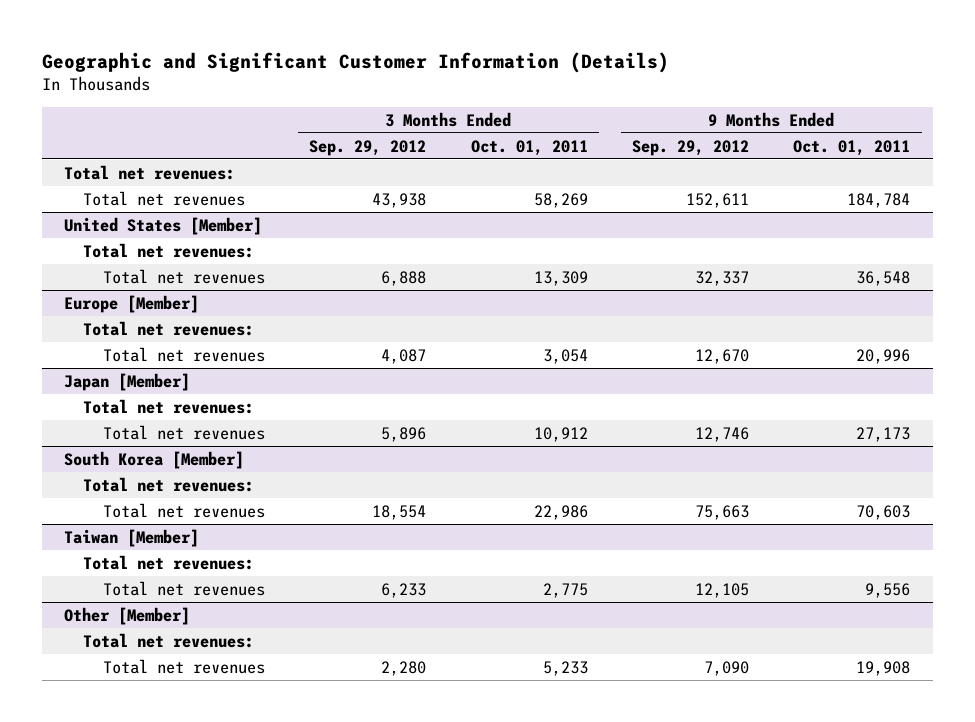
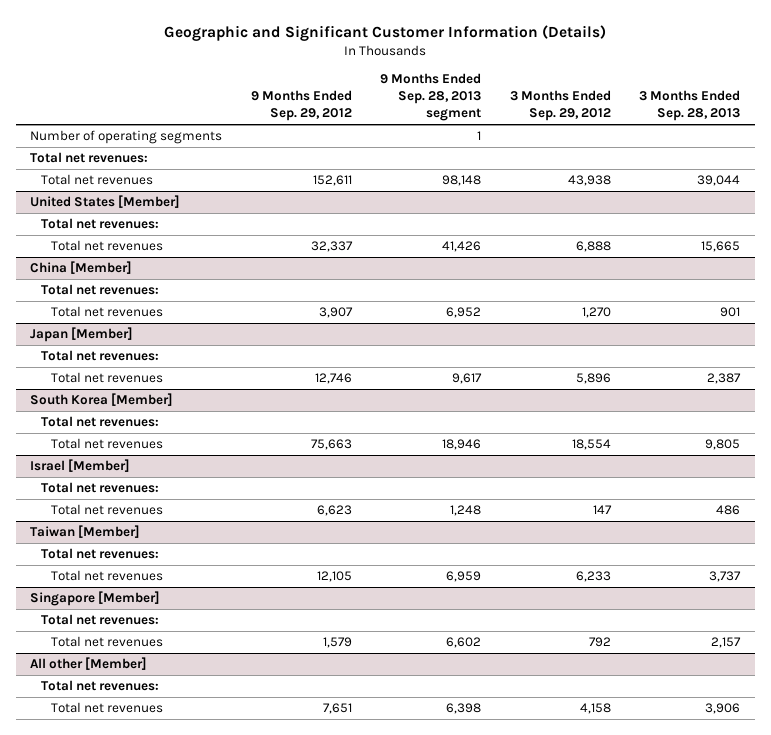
- | 3 Months Ended Sep. 29, 2012 | 3 Months Ended Oct. 01, 2011 | 9 Months Ended Sep. 29, 2012 | 9 Months Ended Oct. 01, 2011
+ | 9 Months Ended Sep. 29, 2012 | 9 Months Ended Sep. 28, 2013 segment | 3 Months Ended Sep. 29, 2012 | 3 Months Ended Sep. 28, 2013
+ Number of operating segments | | 1 | |
- Europe [Member]
+ China [Member]
- Total net revenues | 4,087 | 3,054 | 12,670 | 20,996
+ Total net revenues | 3,907 | 6,952 | 1,270 | 901
+ Israel [Member]
+ Total net revenues:
+ Total net revenues | 6,623 | 1,248 | 147 | 486
- Other [Member]
+ Singapore [Member]
- Total net revenues | 2,280 | 5,233 | 7,090 | 19,908
+ Total net revenues | 1,579 | 6,602 | 792 | 2,157
+ All other [Member]
+ Total net revenues:
+ Total net revenues | 7,651 | 6,398 | 4,158 | 3,906

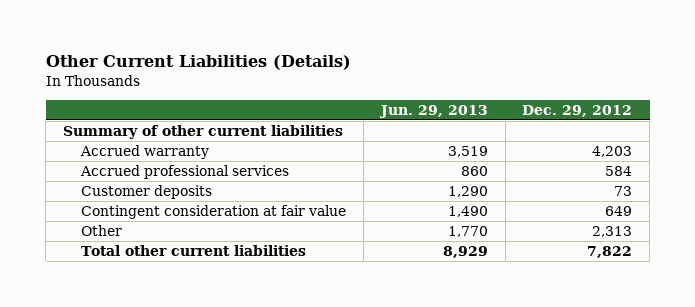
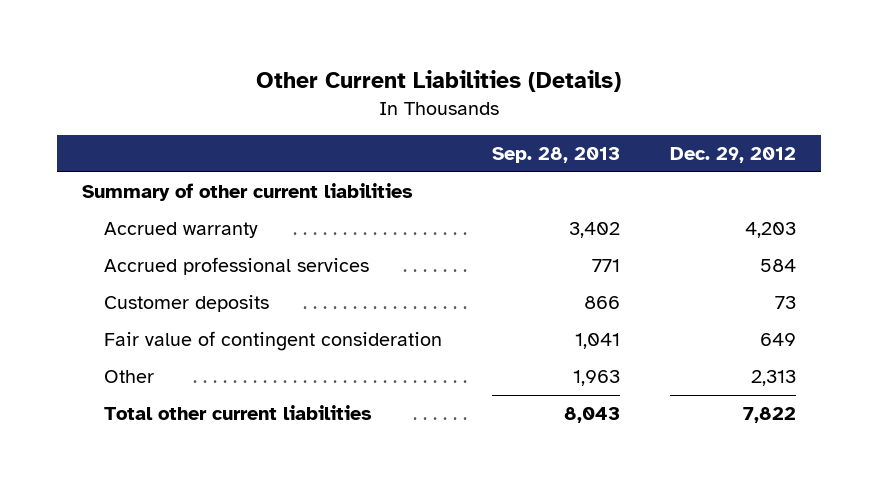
- | Jun. 29, 2013 | Dec. 29, 2012
+ | Sep. 28, 2013 | Dec. 29, 2012
- Contingent consideration at fair value | 1,490 | 649
+ Fair value of contingent consideration | 1,041 | 649

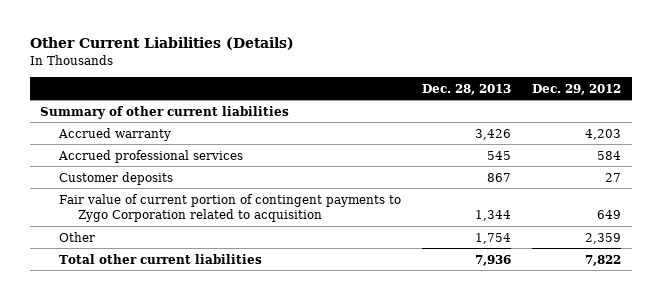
- | Sep. 28, 2013 | Dec. 29, 2012
+ | Dec. 28, 2013 | Dec. 29, 2012
- Customer deposits | 866 | 73
- Fair value of contingent consideration | 1,041 | 649
- Other | 1,963 | 2,313
+ Customer deposits | 867 | 27
+ Fair value of current portion of contingent payments to Zygo Corporation related to acquisition | 1,344 | 649
+ Other | 1,754 | 2,359

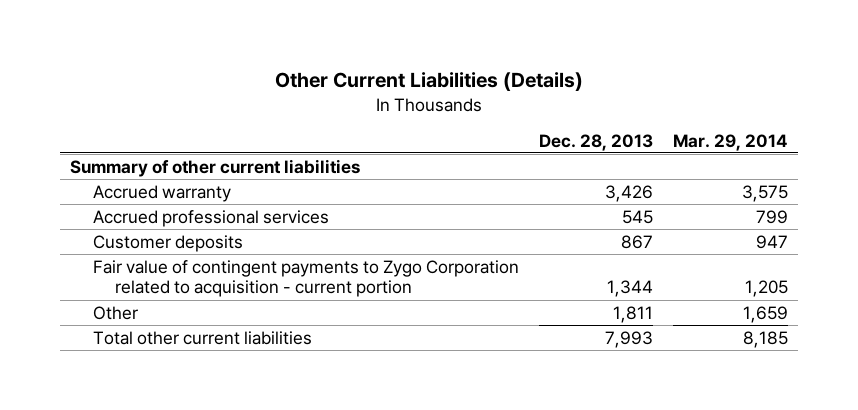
- | Dec. 28, 2013 | Dec. 29, 2012
+ | Dec. 28, 2013 | Mar. 29, 2014
- Fair value of current portion of contingent payments to Zygo Corporation related to acquisition | 1,344 | 649
- Other | 1,754 | 2,359
- Total other current liabilities | 7,936 | 7,822
+ Fair value of contingent payments to Zygo Corporation related to acquisition - current portion | 1,344 | 1,205
+ Other | 1,811 | 1,659
+ Total other current liabilities | 7,993 | 8,185

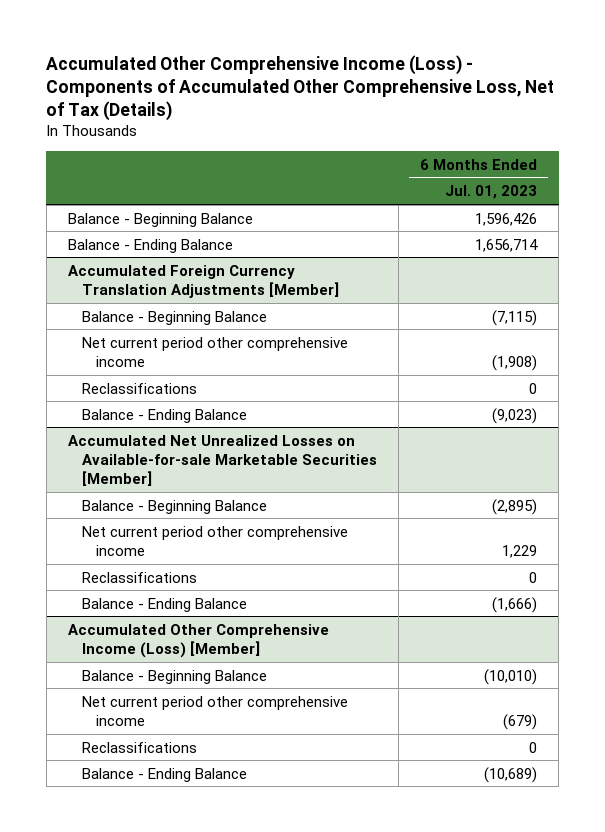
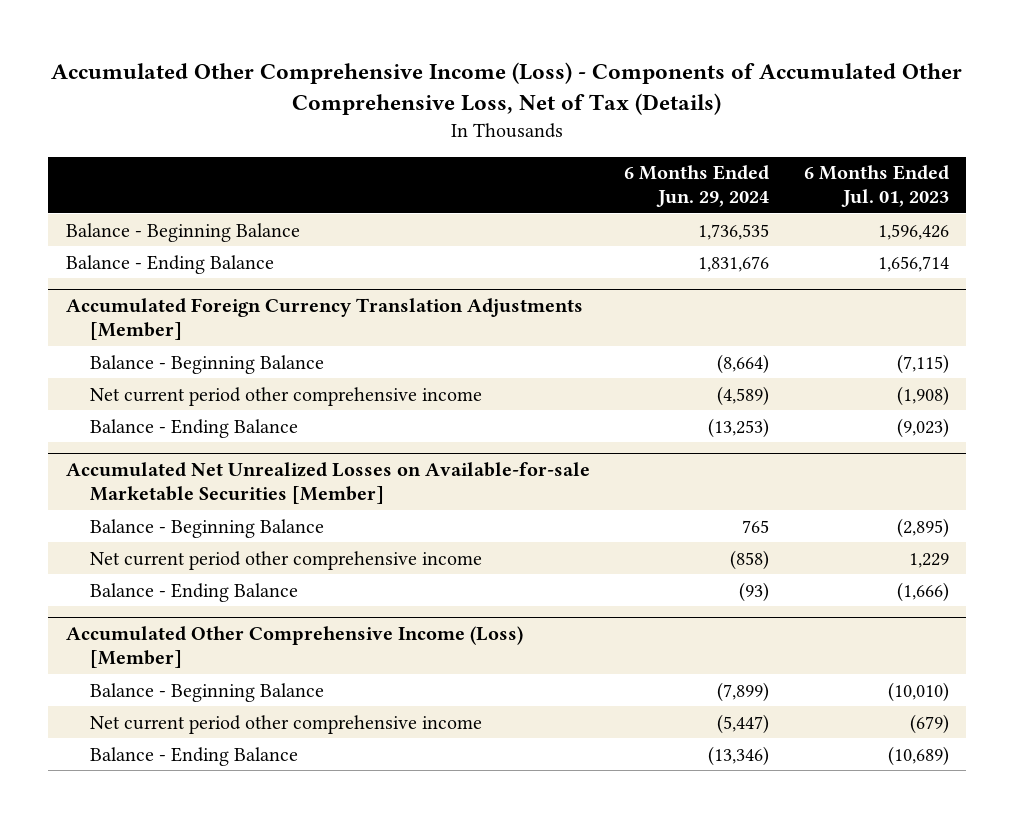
- | 6 Months Ended Jul. 01, 2023
+ | 6 Months Ended Jun. 29, 2024 | 6 Months Ended Jul. 01, 2023
@ Accumulated Foreign Currency Translation Adjustments [Member]
- Reclassifications | 0
@ Accumulated Net Unrealized Losses on Available-for-sale Marketable Securities [Member]
- Reclassifications | 0
@ Accumulated Other Comprehensive Income (Loss) [Member]
- Reclassifications | 0

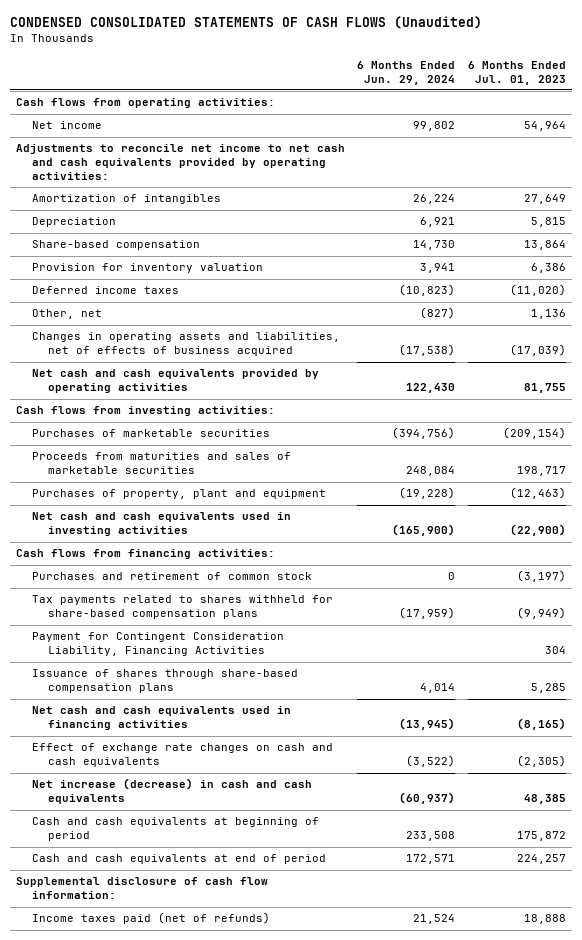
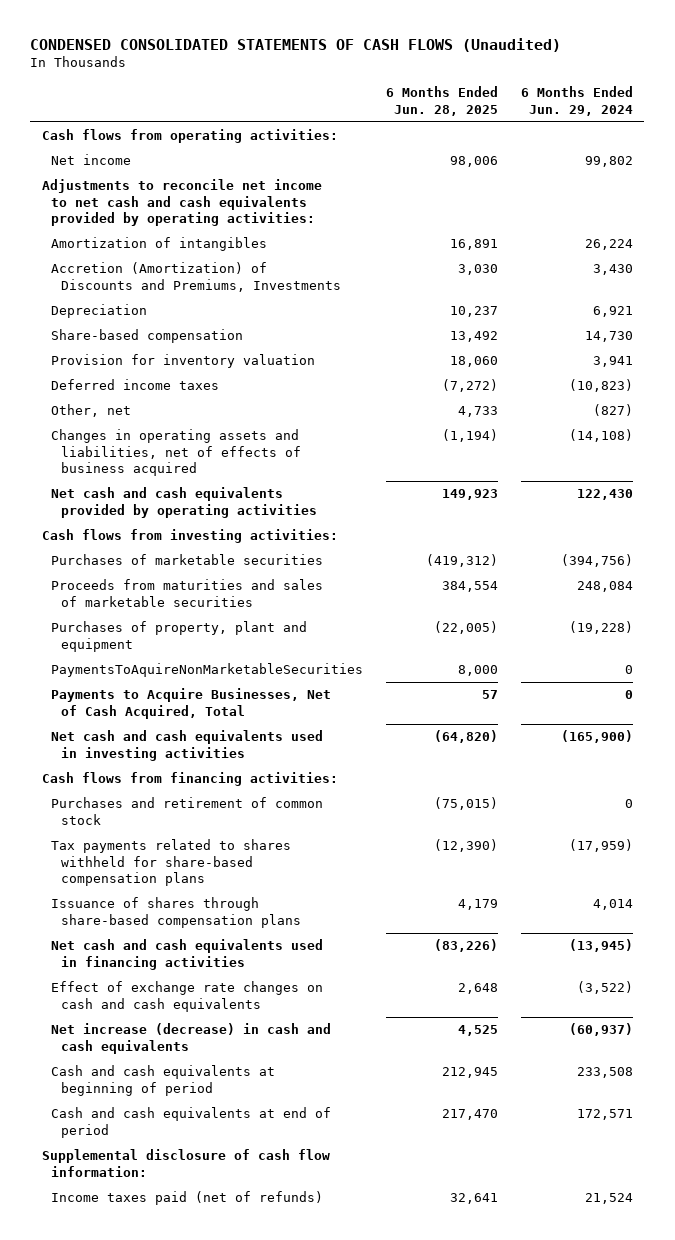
- | 6 Months Ended Jun. 29, 2024 | 6 Months Ended Jul. 01, 2023
+ | 6 Months Ended Jun. 28, 2025 | 6 Months Ended Jun. 29, 2024
+ Accretion (Amortization) of Discounts and Premiums, Investments | 3,030 | 3,430
- Changes in operating assets and liabilities, net of effects of business acquired | (17,538) | (17,039)
+ Changes in operating assets and liabilities, net of effects of business acquired | (1,194) | (14,108)
+ PaymentsToAquireNonMarketableSecurities | 8,000 | 0
+ Payments to Acquire Businesses, Net of Cash Acquired, Total | 57 | 0
- Payment for Contingent Consideration Liability, Financing Activities | | 304

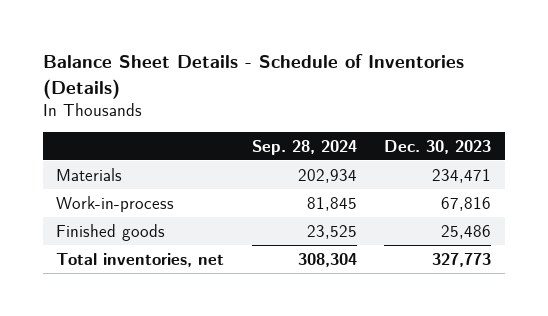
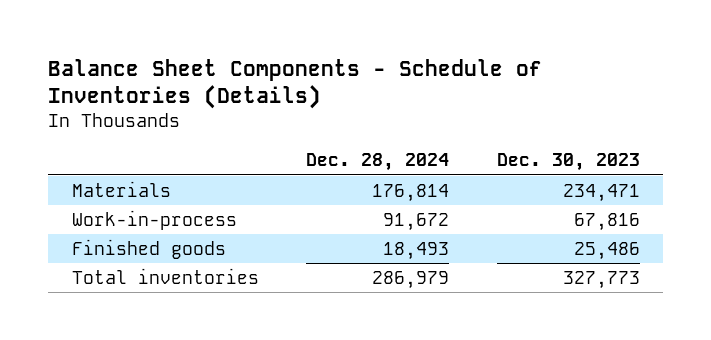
- Balance Sheet Details - Schedule of Inventories (Details)
+ Balance Sheet Components - Schedule of Inventories (Details)
- | Sep. 28, 2024 | Dec. 30, 2023
+ | Dec. 28, 2024 | Dec. 30, 2023
- Total inventories, net | 308,304 | 327,773
+ Total inventories | 286,979 | 327,773

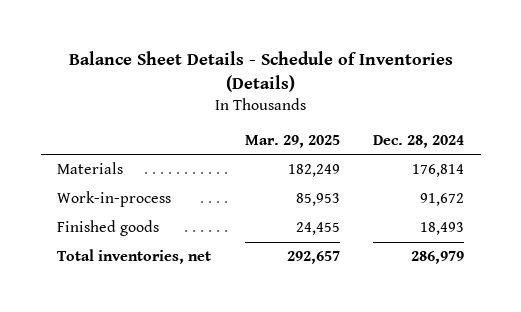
- Balance Sheet Components - Schedule of Inventories (Details)
+ Balance Sheet Details - Schedule of Inventories (Details)
- | Dec. 28, 2024 | Dec. 30, 2023
+ | Mar. 29, 2025 | Dec. 28, 2024
- Total inventories | 286,979 | 327,773
+ Total inventories, net | 292,657 | 286,979

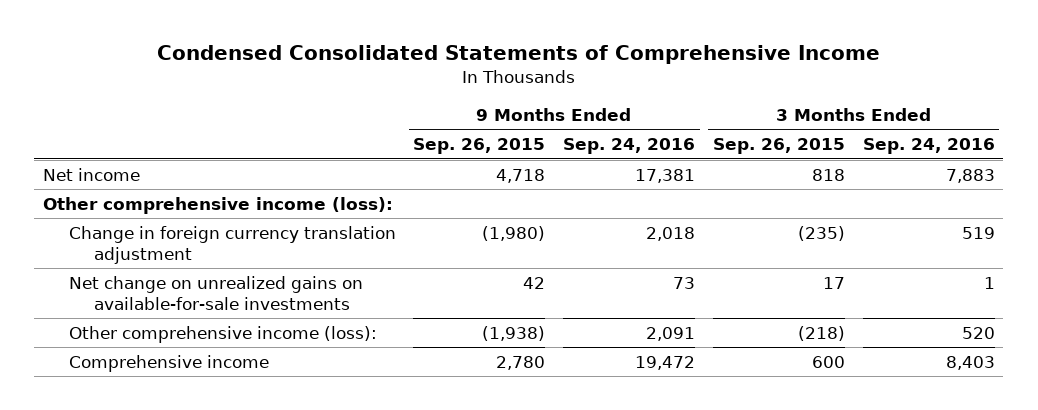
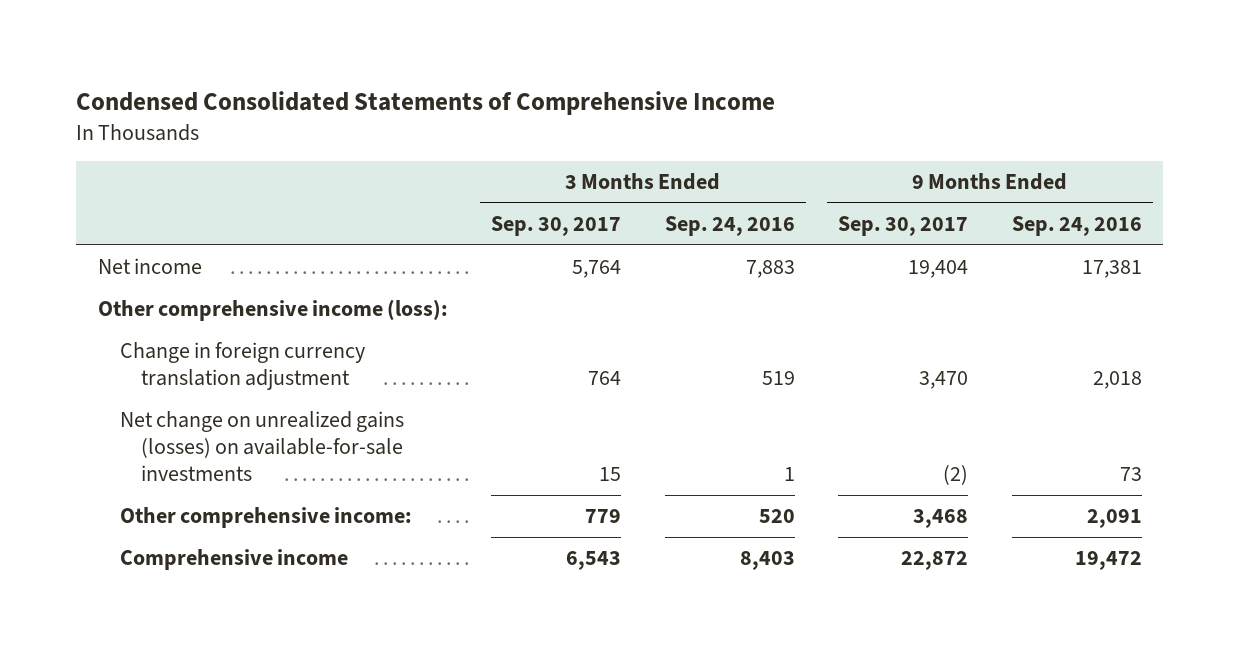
- | 9 Months Ended Sep. 26, 2015 | 9 Months Ended Sep. 24, 2016 | 3 Months Ended Sep. 26, 2015 | 3 Months Ended Sep. 24, 2016
+ | 3 Months Ended Sep. 30, 2017 | 3 Months Ended Sep. 24, 2016 | 9 Months Ended Sep. 30, 2017 | 9 Months Ended Sep. 24, 2016
- Net change on unrealized gains on available-for-sale investments | 42 | 73 | 17 | 1
- Other comprehensive income (loss): | (1,938) | 2,091 | (218) | 520
+ Net change on unrealized gains (losses) on available-for-sale investments | 15 | 1 | (2) | 73
+ Other comprehensive income: | 779 | 520 | 3,468 | 2,091

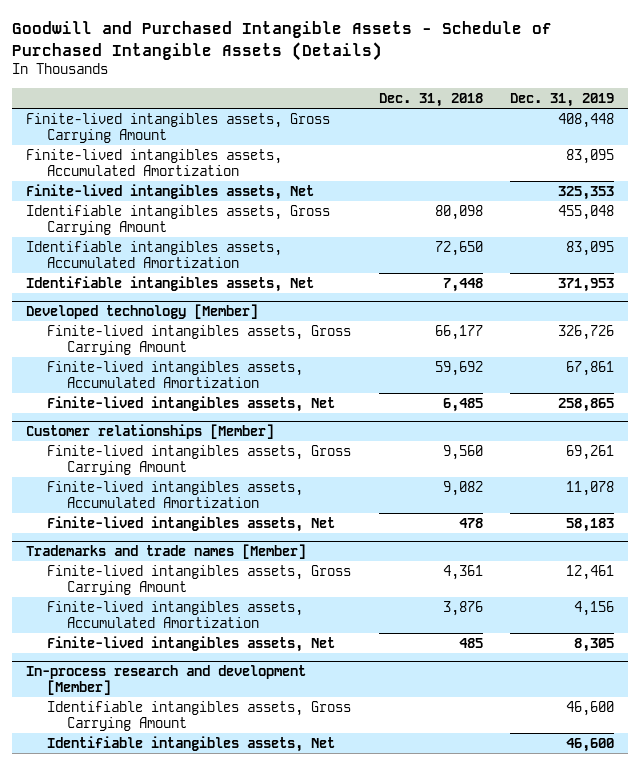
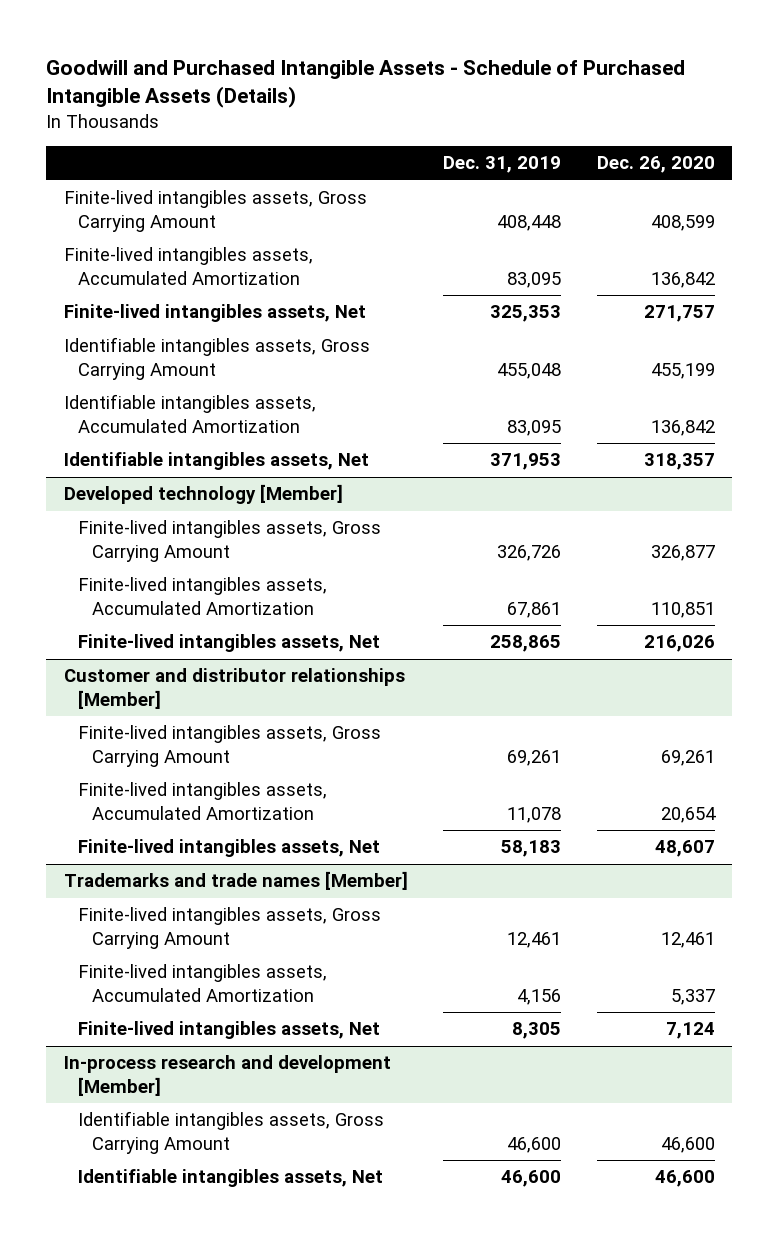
- | Dec. 31, 2018 | Dec. 31, 2019
+ | Dec. 31, 2019 | Dec. 26, 2020
- Customer relationships [Member]
+ Customer and distributor relationships [Member]

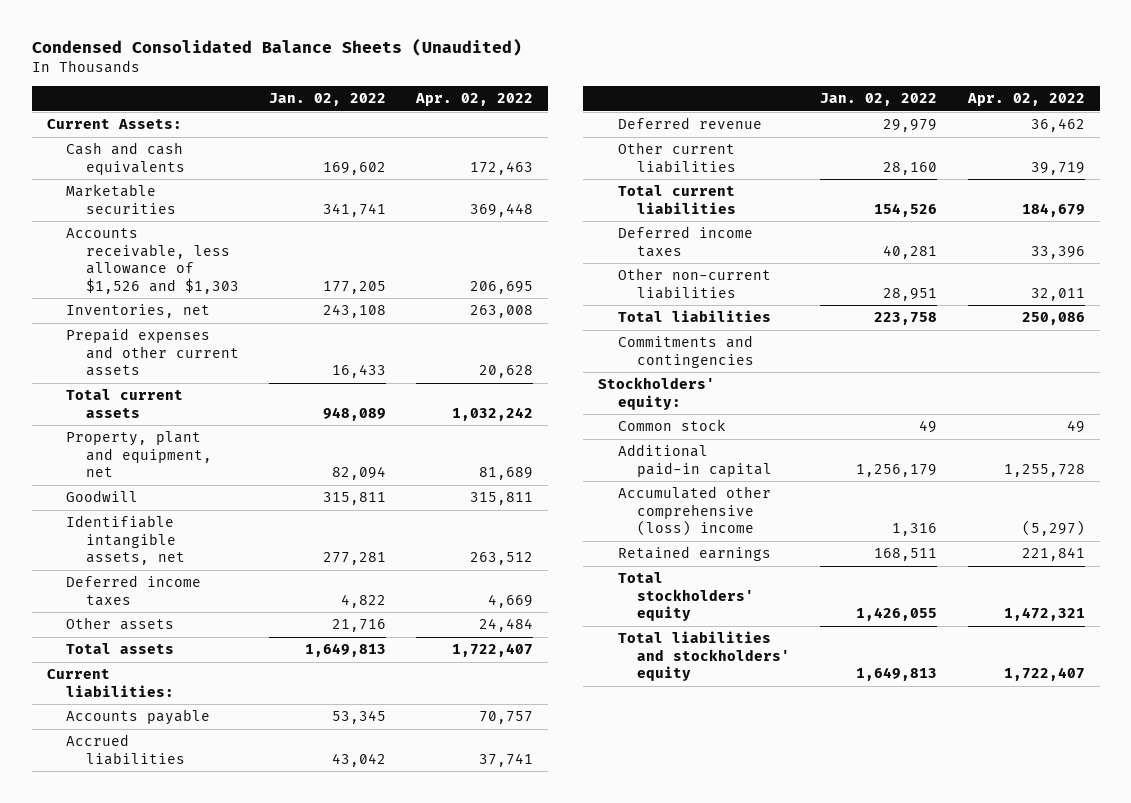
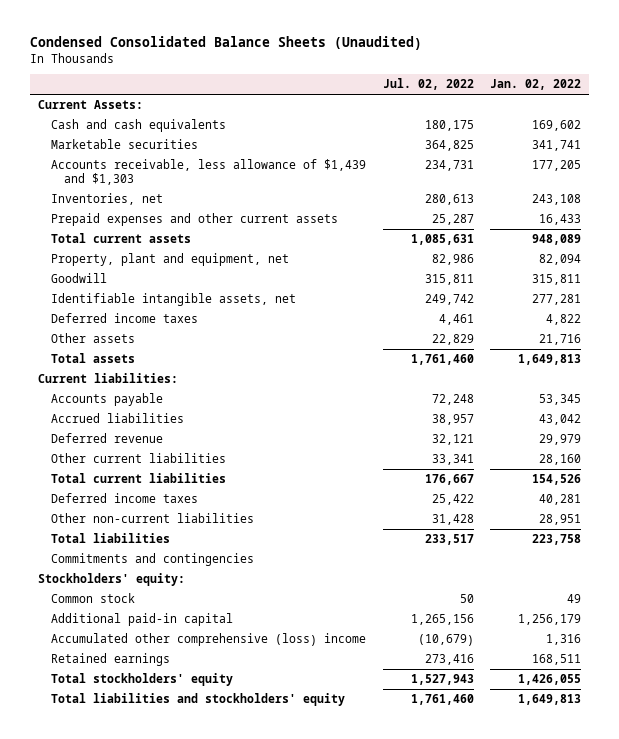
- | Jan. 02, 2022 | Apr. 02, 2022
+ | Jul. 02, 2022 | Jan. 02, 2022
- Accounts receivable, less allowance of $1,526 and $1,303 | 177,205 | 206,695
+ Accounts receivable, less allowance of $1,439 and $1,303 | 234,731 | 177,205

